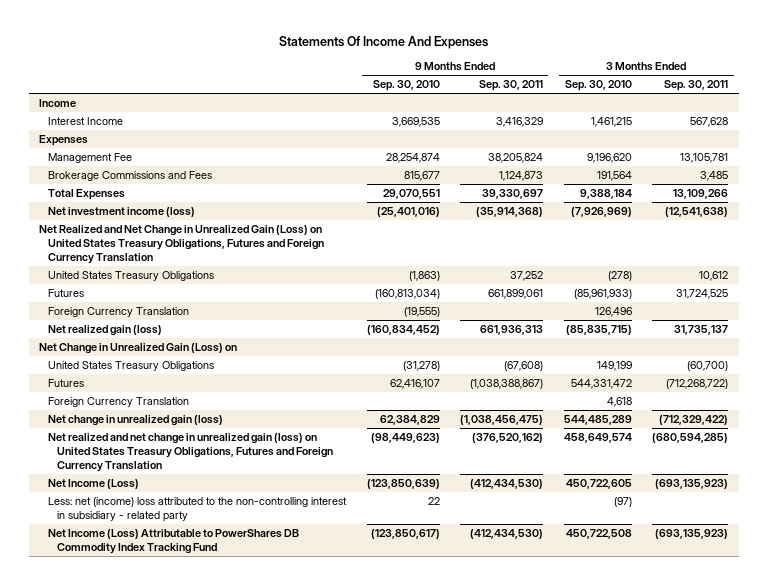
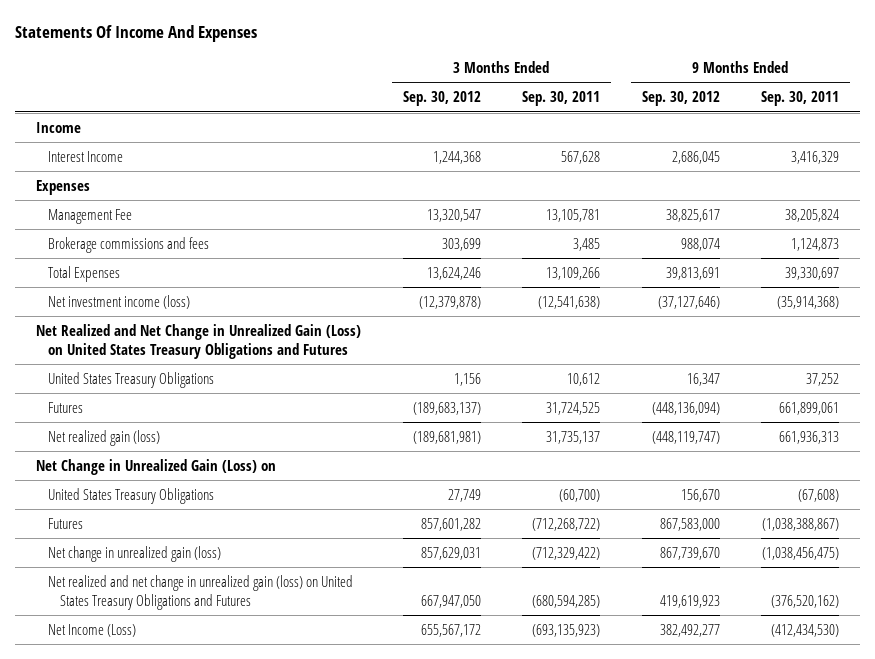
- | 9 Months Ended Sep. 30, 2010 | 9 Months Ended Sep. 30, 2011 | 3 Months Ended Sep. 30, 2010 | 3 Months Ended Sep. 30, 2011
+ | 3 Months Ended Sep. 30, 2012 | 3 Months Ended Sep. 30, 2011 | 9 Months Ended Sep. 30, 2012 | 9 Months Ended Sep. 30, 2011
- Brokerage Commissions and Fees | 815,677 | 1,124,873 | 191,564 | 3,485
+ Brokerage commissions and fees | 303,699 | 3,485 | 988,074 | 1,124,873
- Net Realized and Net Change in Unrealized Gain (Loss) on United States Treasury Obligations, Futures and Foreign Currency Translation
+ Net Realized and Net Change in Unrealized Gain (Loss) on United States Treasury Obligations and Futures
- Foreign Currency Translation | (19,555) | | 126,496 |
- Foreign Currency Translation | | | 4,618 |
- Net realized and net change in unrealized gain (loss) on United States Treasury Obligations, Futures and Foreign Currency Translation | (98,449,623) | (376,520,162) | 458,649,574 | (680,594,285)
+ Net realized and net change in unrealized gain (loss) on United States Treasury Obligations and Futures | 667,947,050 | (680,594,285) | 419,619,923 | (376,520,162)
- Less: net (income) loss attributed to the non-controlling interest in subsidiary - related party | 22 | | (97) |
- Net Income (Loss) Attributable to PowerShares DB Commodity Index Tracking Fund | (123,850,617) | (412,434,530) | 450,722,508 | (693,135,923)

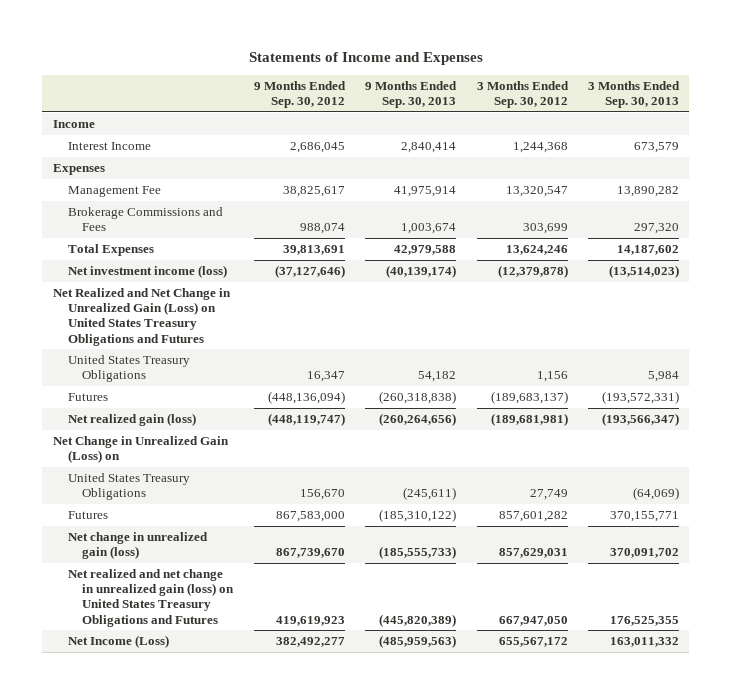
- Statements Of Income And Expenses
+ Statements of Income and Expenses
- | 3 Months Ended Sep. 30, 2012 | 3 Months Ended Sep. 30, 2011 | 9 Months Ended Sep. 30, 2012 | 9 Months Ended Sep. 30, 2011
+ | 9 Months Ended Sep. 30, 2012 | 9 Months Ended Sep. 30, 2013 | 3 Months Ended Sep. 30, 2012 | 3 Months Ended Sep. 30, 2013
- Brokerage commissions and fees | 303,699 | 3,485 | 988,074 | 1,124,873
+ Brokerage Commissions and Fees | 988,074 | 1,003,674 | 303,699 | 297,320

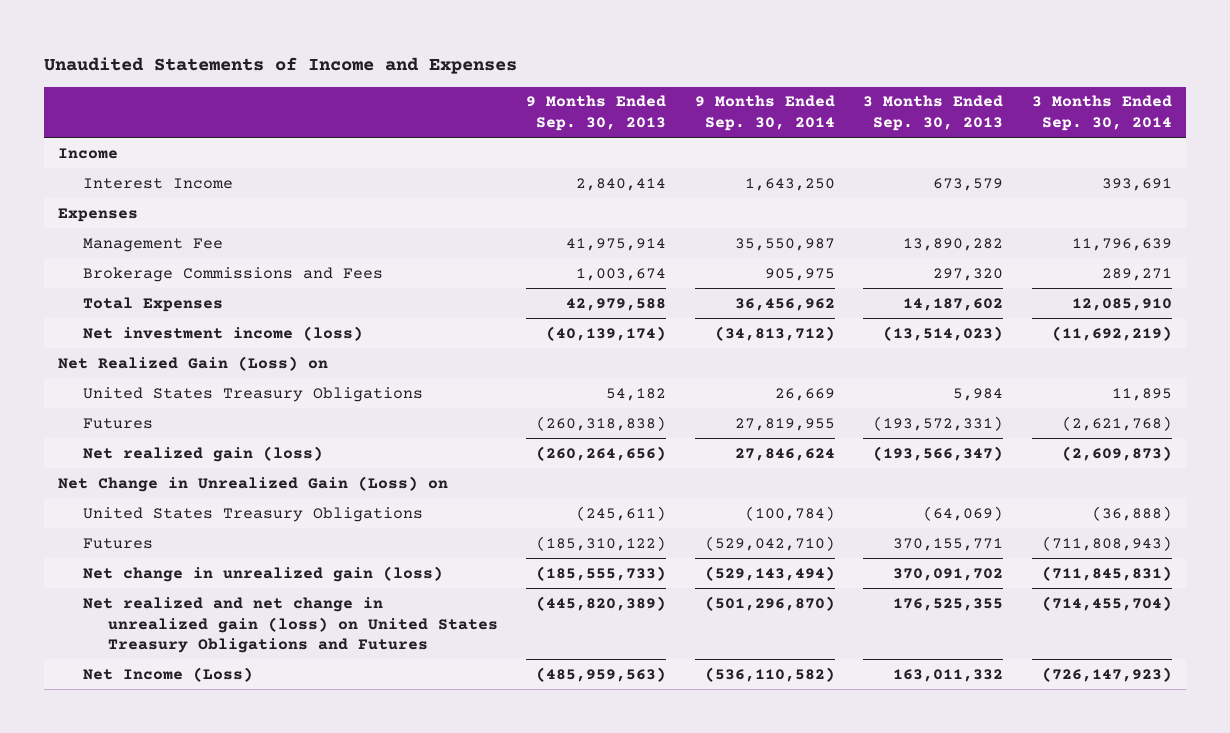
- Statements of Income and Expenses
+ Unaudited Statements of Income and Expenses
- | 9 Months Ended Sep. 30, 2012 | 9 Months Ended Sep. 30, 2013 | 3 Months Ended Sep. 30, 2012 | 3 Months Ended Sep. 30, 2013
+ | 9 Months Ended Sep. 30, 2013 | 9 Months Ended Sep. 30, 2014 | 3 Months Ended Sep. 30, 2013 | 3 Months Ended Sep. 30, 2014
- Net Realized and Net Change in Unrealized Gain (Loss) on United States Treasury Obligations and Futures
+ Net Realized Gain (Loss) on

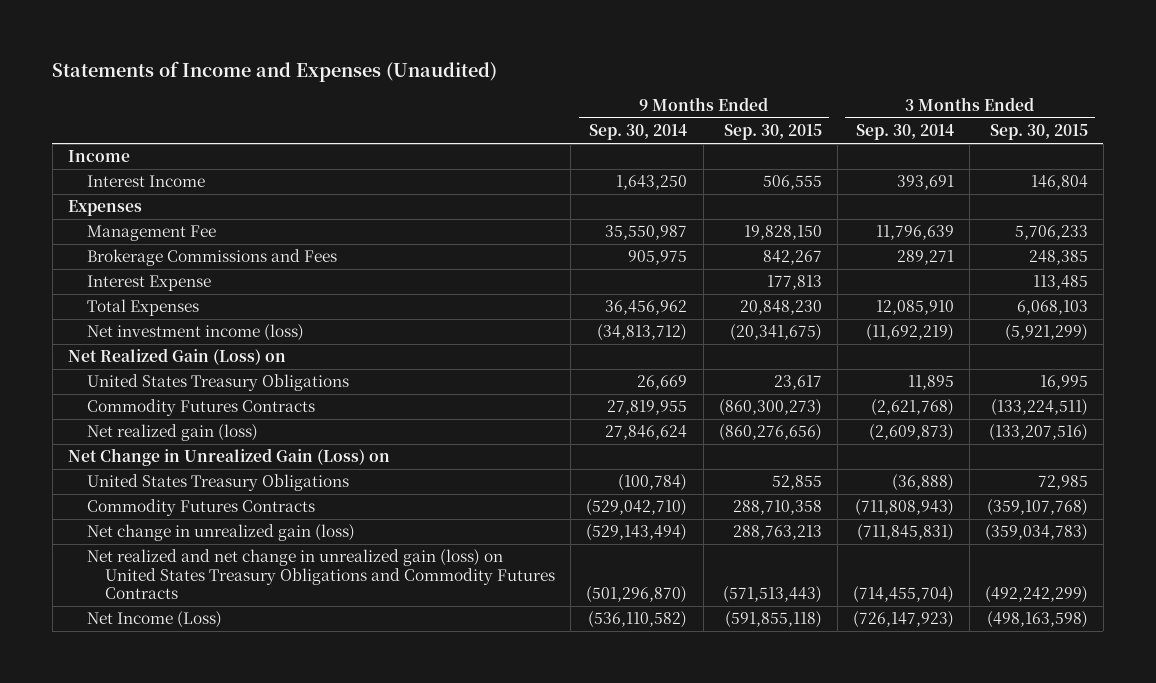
- Unaudited Statements of Income and Expenses
+ Statements of Income and Expenses (Unaudited)
- | 9 Months Ended Sep. 30, 2013 | 9 Months Ended Sep. 30, 2014 | 3 Months Ended Sep. 30, 2013 | 3 Months Ended Sep. 30, 2014
+ | 9 Months Ended Sep. 30, 2014 | 9 Months Ended Sep. 30, 2015 | 3 Months Ended Sep. 30, 2014 | 3 Months Ended Sep. 30, 2015
+ Interest Expense | | 177,813 | | 113,485
- Futures | (260,318,838) | 27,819,955 | (193,572,331) | (2,621,768)
+ Commodity Futures Contracts | 27,819,955 | (860,300,273) | (2,621,768) | (133,224,511)
- Futures | (185,310,122) | (529,042,710) | 370,155,771 | (711,808,943)
+ Commodity Futures Contracts | (529,042,710) | 288,710,358 | (711,808,943) | (359,107,768)
- Net realized and net change in unrealized gain (loss) on United States Treasury Obligations and Futures | (445,820,389) | (501,296,870) | 176,525,355 | (714,455,704)
+ Net realized and net change in unrealized gain (loss) on United States Treasury Obligations and Commodity Futures Contracts | (501,296,870) | (571,513,443) | (714,455,704) | (492,242,299)

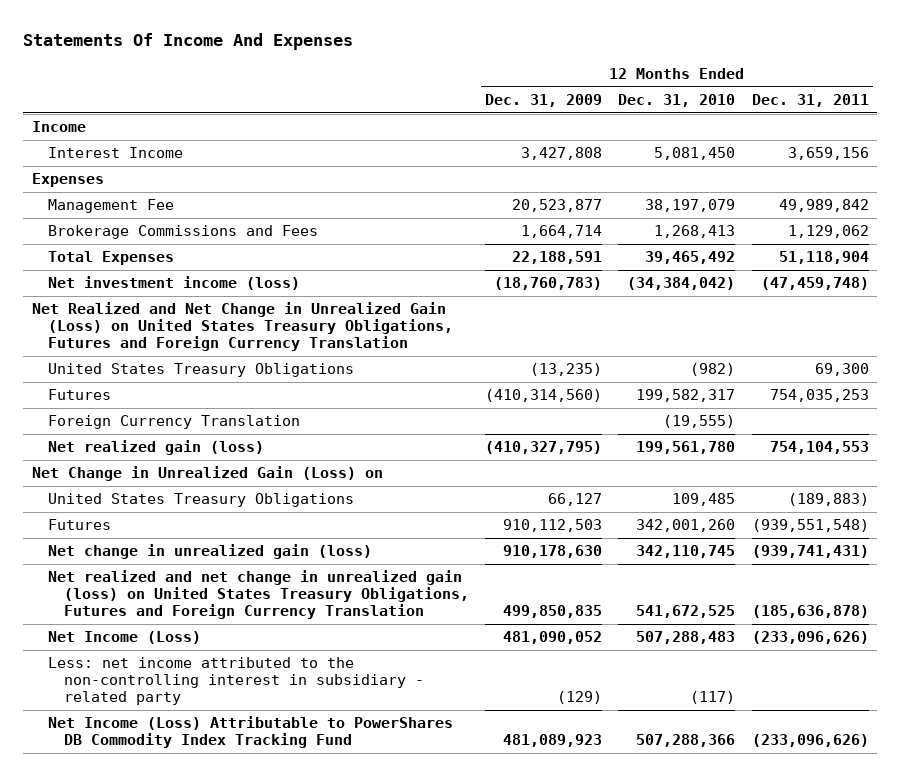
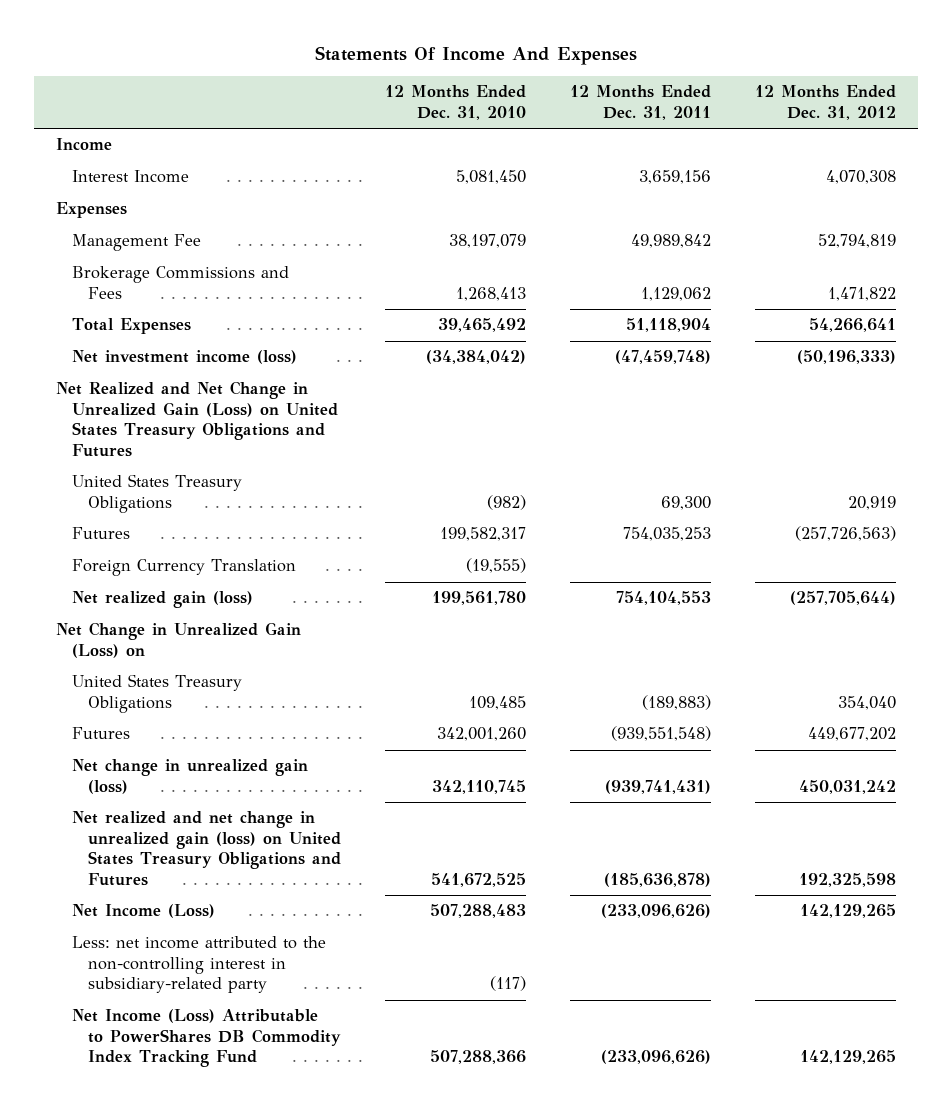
- | 12 Months Ended Dec. 31, 2009 | 12 Months Ended Dec. 31, 2010 | 12 Months Ended Dec. 31, 2011
+ | 12 Months Ended Dec. 31, 2010 | 12 Months Ended Dec. 31, 2011 | 12 Months Ended Dec. 31, 2012
- Net Realized and Net Change in Unrealized Gain (Loss) on United States Treasury Obligations, Futures and Foreign Currency Translation
+ Net Realized and Net Change in Unrealized Gain (Loss) on United States Treasury Obligations and Futures
- Net realized and net change in unrealized gain (loss) on United States Treasury Obligations, Futures and Foreign Currency Translation | 499,850,835 | 541,672,525 | (185,636,878)
+ Net realized and net change in unrealized gain (loss) on United States Treasury Obligations and Futures | 541,672,525 | (185,636,878) | 192,325,598
- Less: net income attributed to the non-controlling interest in subsidiary - related party | (129) | (117) |
+ Less: net income attributed to the non-controlling interest in subsidiary-related party | (117) | |

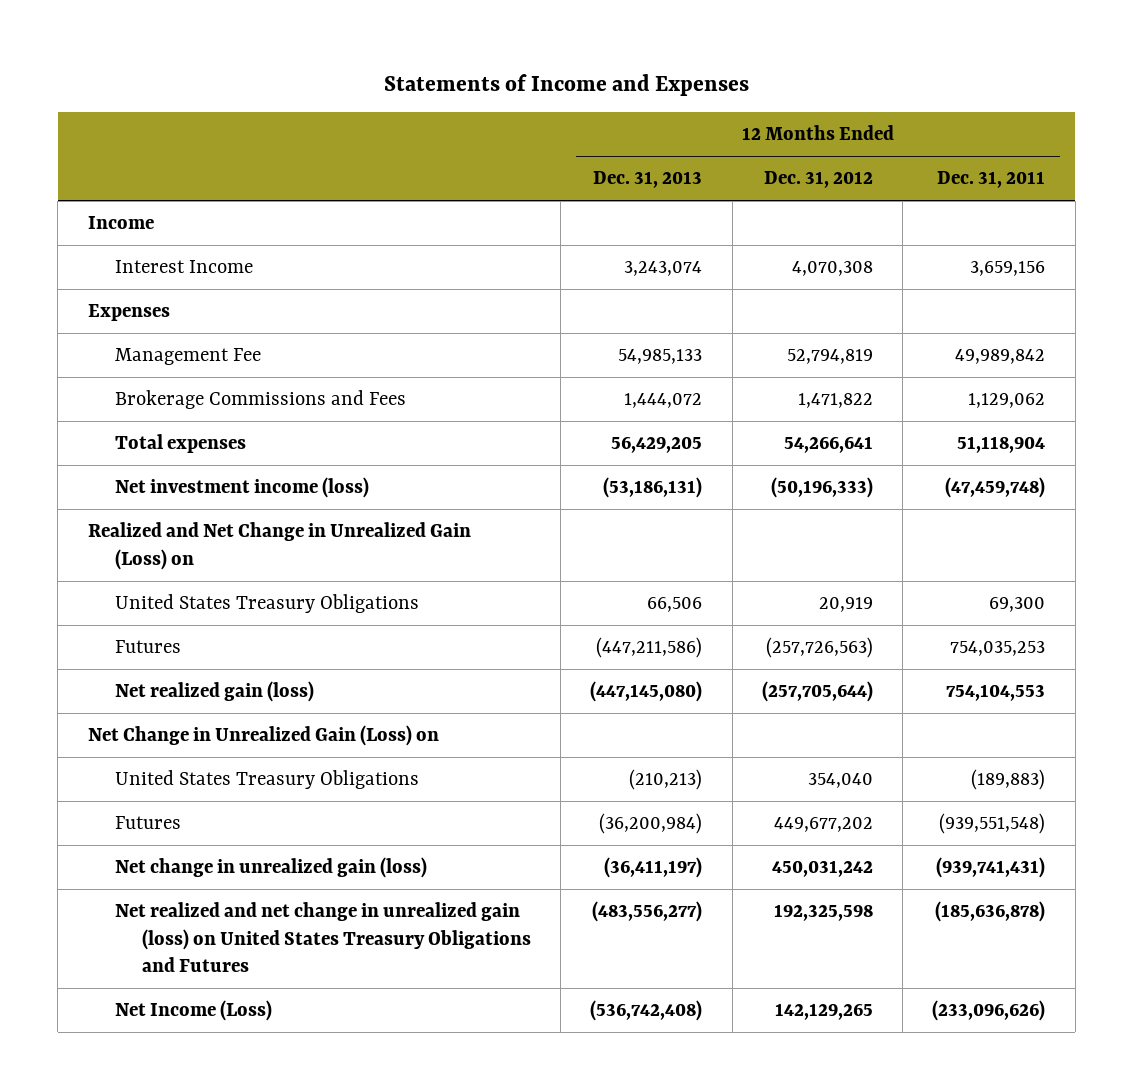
- Statements Of Income And Expenses
+ Statements of Income and Expenses
- | 12 Months Ended Dec. 31, 2010 | 12 Months Ended Dec. 31, 2011 | 12 Months Ended Dec. 31, 2012
+ | 12 Months Ended Dec. 31, 2013 | 12 Months Ended Dec. 31, 2012 | 12 Months Ended Dec. 31, 2011
- Total Expenses | 39,465,492 | 51,118,904 | 54,266,641
+ Total expenses | 56,429,205 | 54,266,641 | 51,118,904
- Net Realized and Net Change in Unrealized Gain (Loss) on United States Treasury Obligations and Futures
+ Realized and Net Change in Unrealized Gain (Loss) on
- Foreign Currency Translation | (19,555) | |
- Less: net income attributed to the non-controlling interest in subsidiary-related party | (117) | |
- Net Income (Loss) Attributable to PowerShares DB Commodity Index Tracking Fund | 507,288,366 | (233,096,626) | 142,129,265

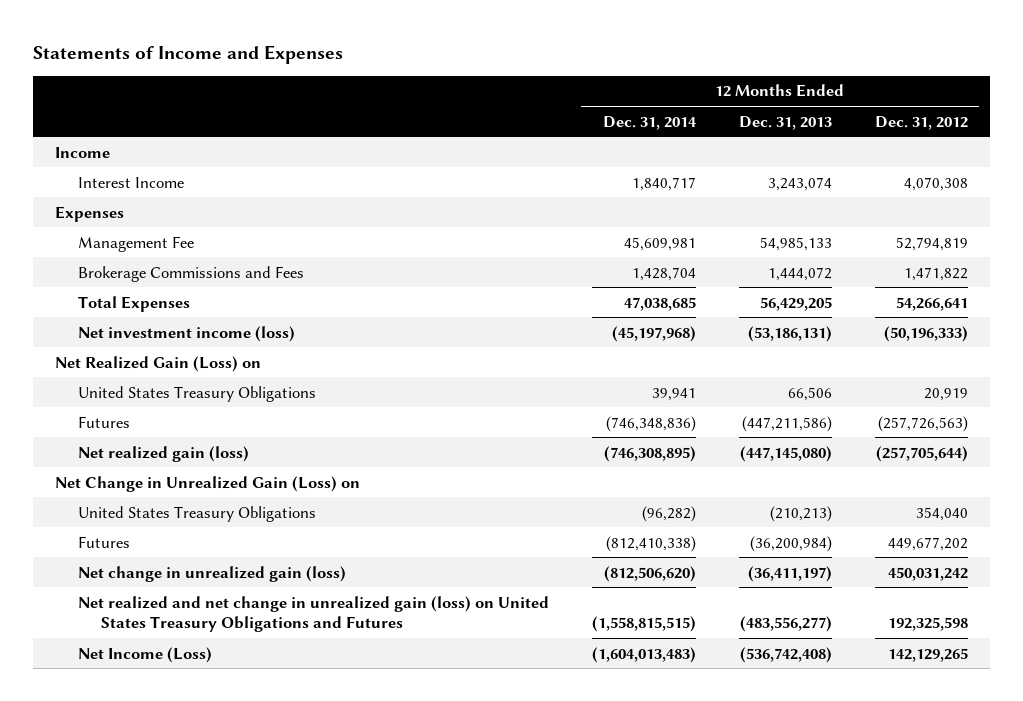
- | 12 Months Ended Dec. 31, 2013 | 12 Months Ended Dec. 31, 2012 | 12 Months Ended Dec. 31, 2011
+ | 12 Months Ended Dec. 31, 2014 | 12 Months Ended Dec. 31, 2013 | 12 Months Ended Dec. 31, 2012
- Total expenses | 56,429,205 | 54,266,641 | 51,118,904
+ Total Expenses | 47,038,685 | 56,429,205 | 54,266,641
- Realized and Net Change in Unrealized Gain (Loss) on
+ Net Realized Gain (Loss) on

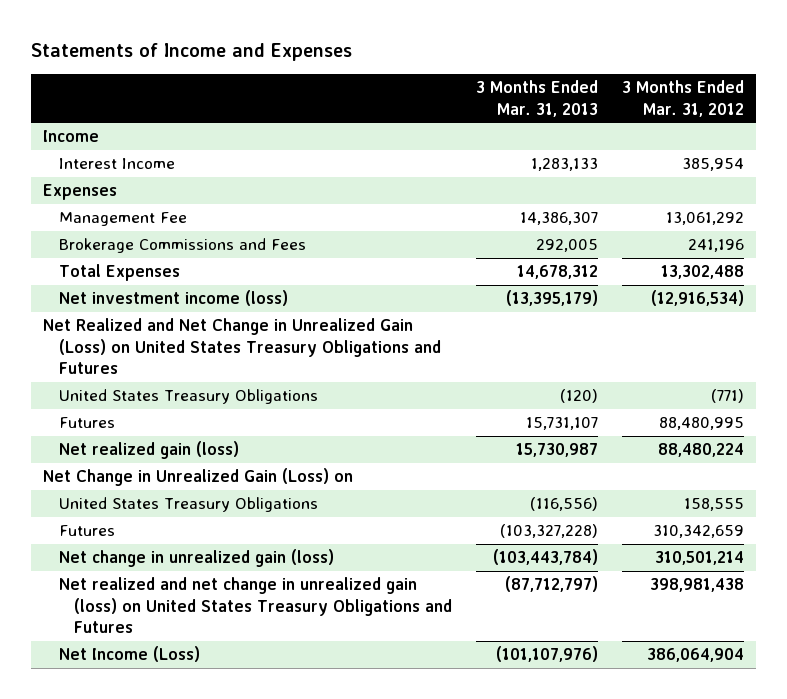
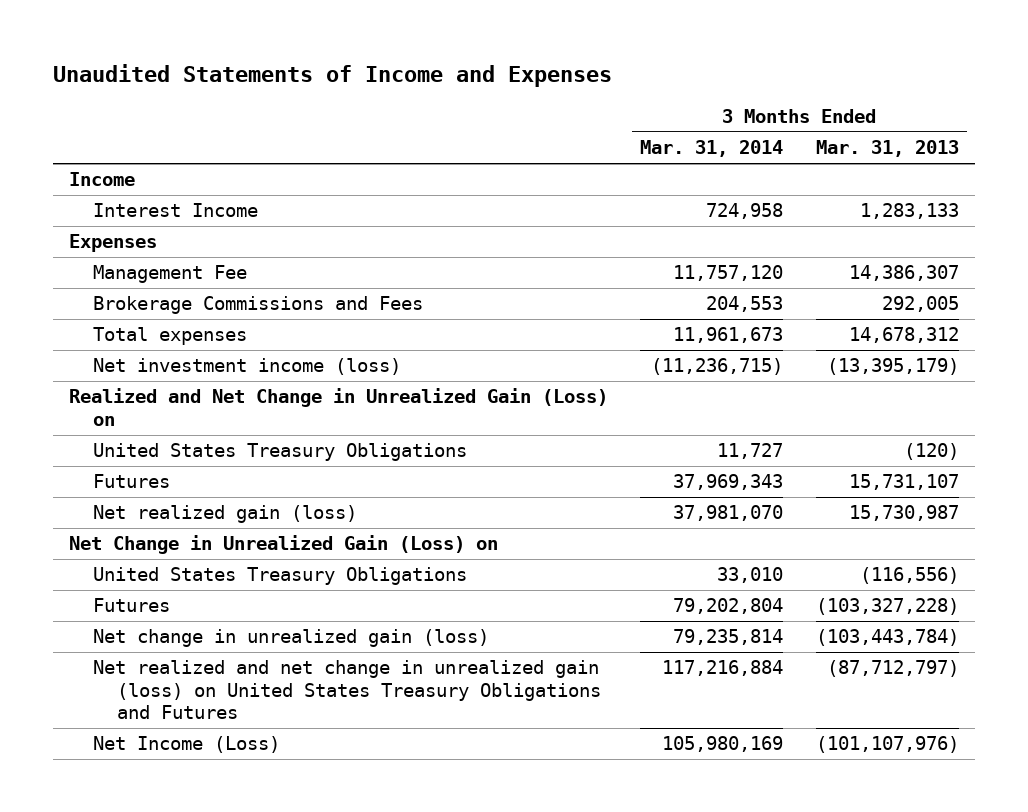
- Statements of Income and Expenses
+ Unaudited Statements of Income and Expenses
- | 3 Months Ended Mar. 31, 2013 | 3 Months Ended Mar. 31, 2012
+ | 3 Months Ended Mar. 31, 2014 | 3 Months Ended Mar. 31, 2013
- Total Expenses | 14,678,312 | 13,302,488
+ Total expenses | 11,961,673 | 14,678,312
- Net Realized and Net Change in Unrealized Gain (Loss) on United States Treasury Obligations and Futures
+ Realized and Net Change in Unrealized Gain (Loss) on

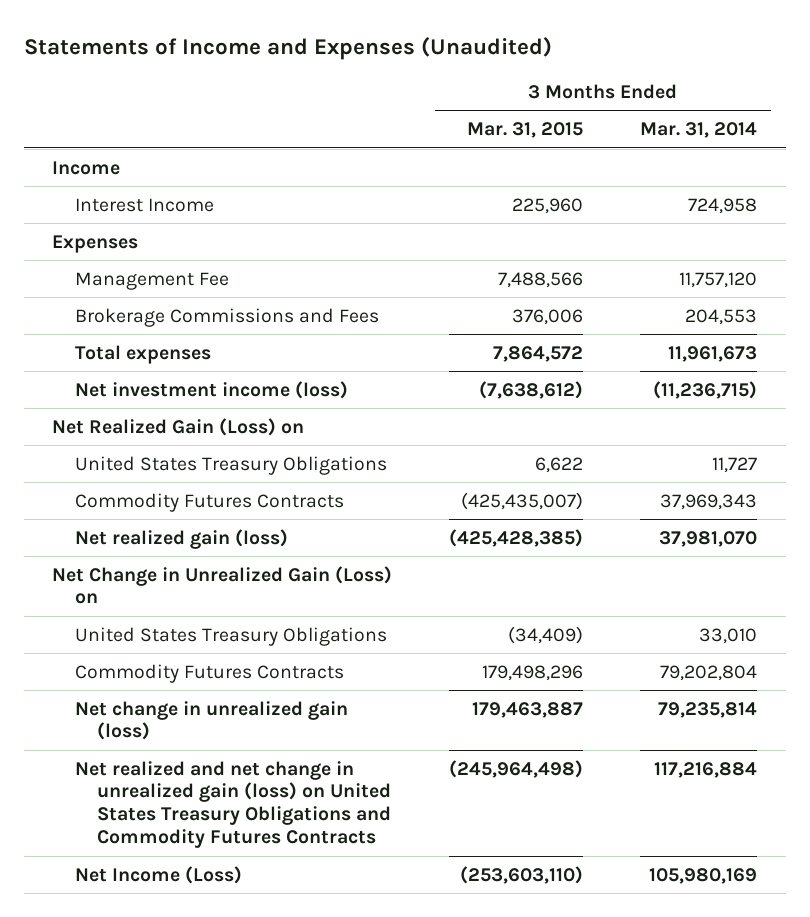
- Unaudited Statements of Income and Expenses
+ Statements of Income and Expenses (Unaudited)
- | 3 Months Ended Mar. 31, 2014 | 3 Months Ended Mar. 31, 2013
+ | 3 Months Ended Mar. 31, 2015 | 3 Months Ended Mar. 31, 2014
- Realized and Net Change in Unrealized Gain (Loss) on
+ Net Realized Gain (Loss) on
- Futures | 37,969,343 | 15,731,107
+ Commodity Futures Contracts | (425,435,007) | 37,969,343
- Futures | 79,202,804 | (103,327,228)
+ Commodity Futures Contracts | 179,498,296 | 79,202,804
- Net realized and net change in unrealized gain (loss) on United States Treasury Obligations and Futures | 117,216,884 | (87,712,797)
+ Net realized and net change in unrealized gain (loss) on United States Treasury Obligations and Commodity Futures Contracts | (245,964,498) | 117,216,884

